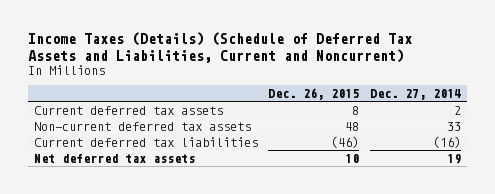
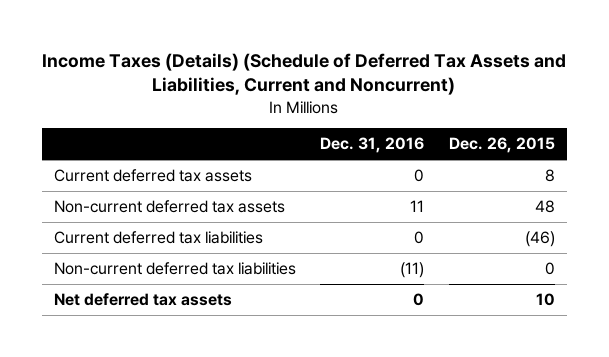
- | Dec. 26, 2015 | Dec. 27, 2014
+ | Dec. 31, 2016 | Dec. 26, 2015
+ Non-current deferred tax liabilities | (11) | 0

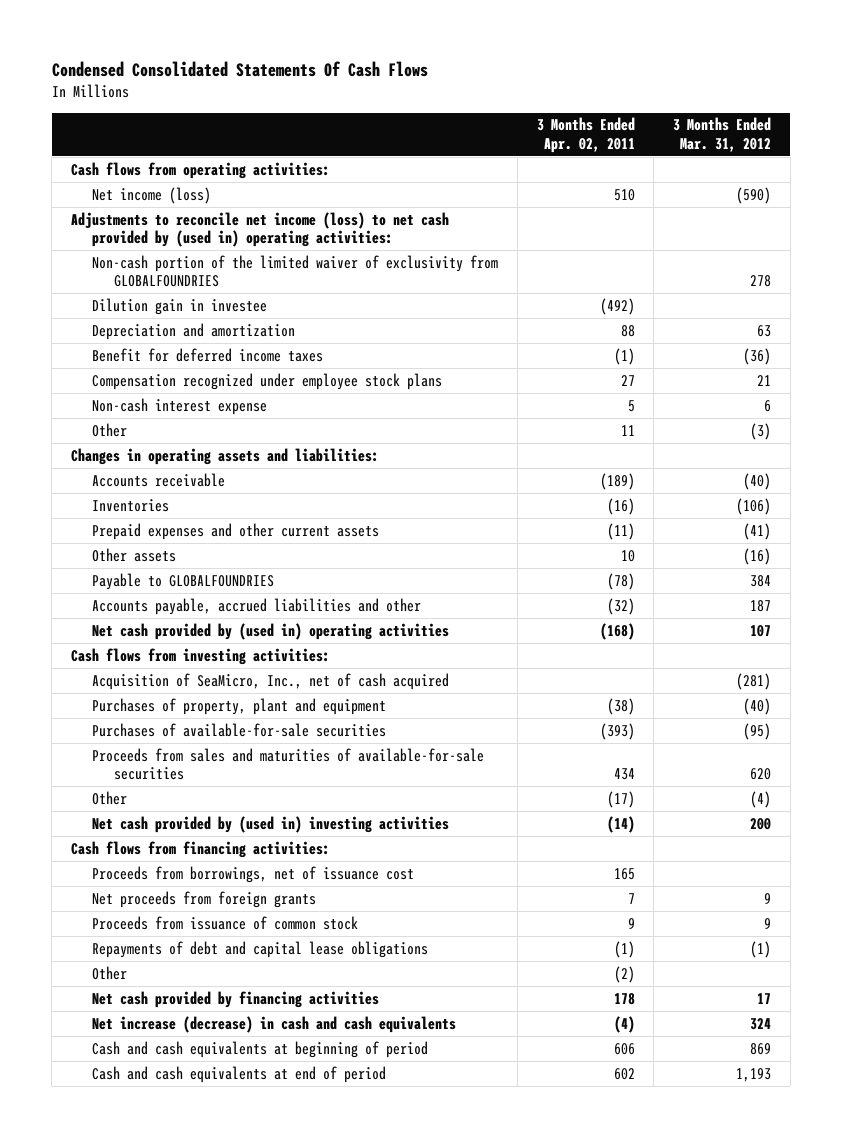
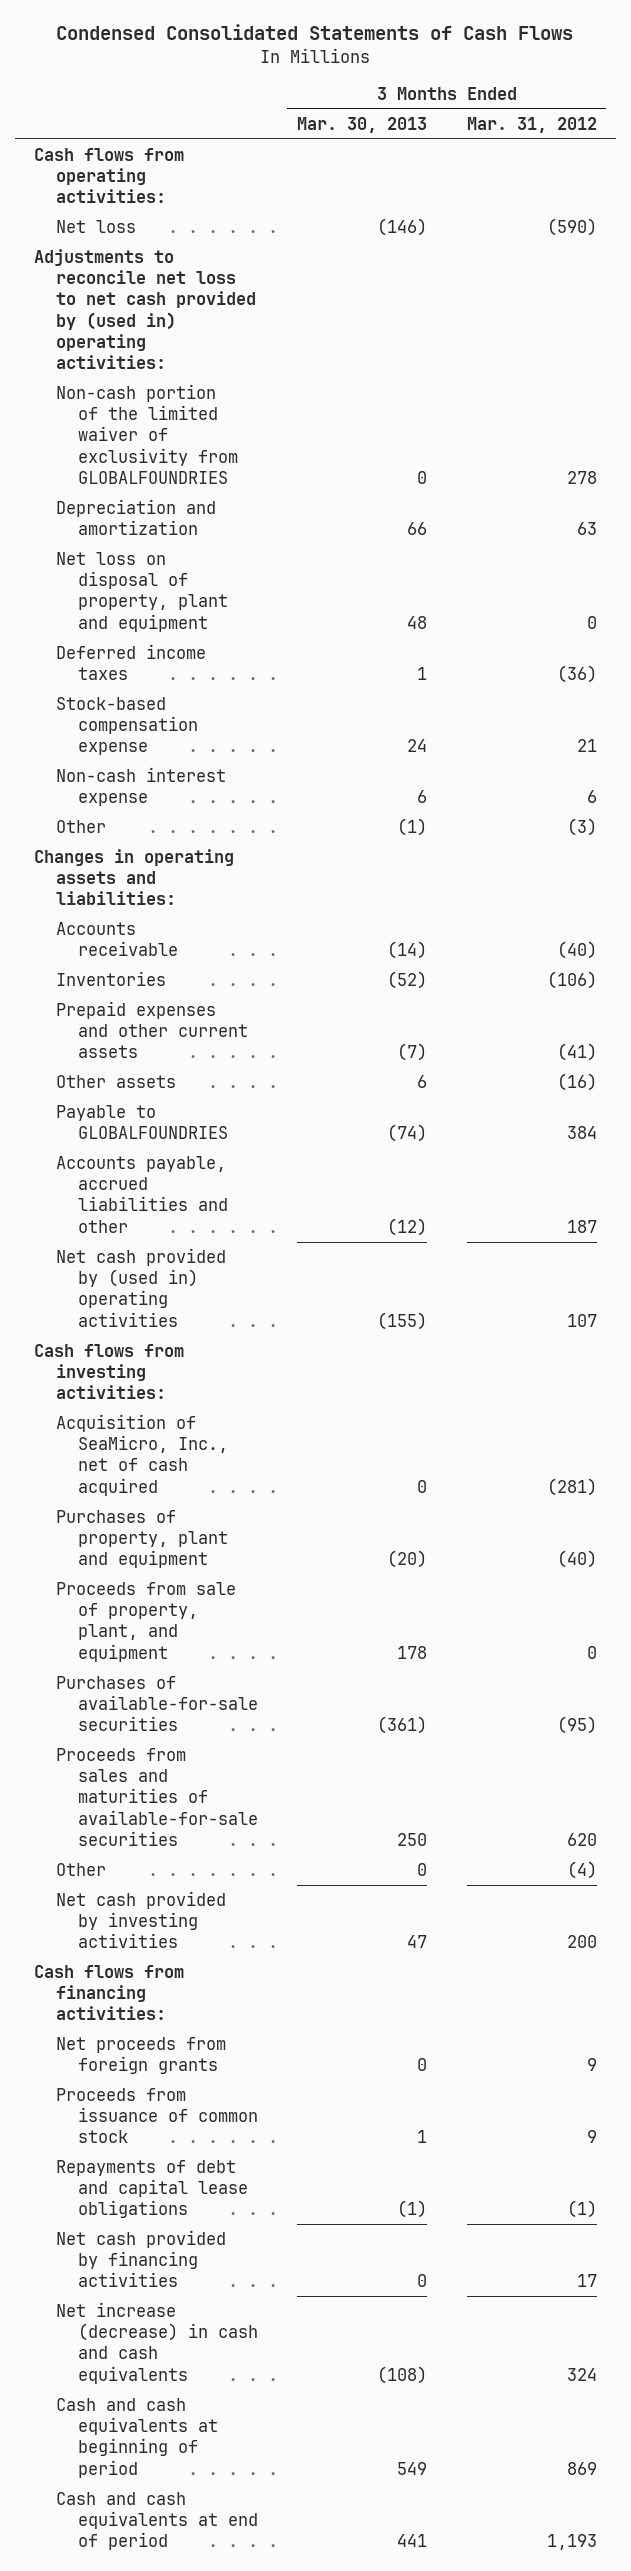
- Condensed Consolidated Statements Of Cash Flows
+ Condensed Consolidated Statements of Cash Flows
- | 3 Months Ended Apr. 02, 2011 | 3 Months Ended Mar. 31, 2012
+ | 3 Months Ended Mar. 30, 2013 | 3 Months Ended Mar. 31, 2012
- Net income (loss) | 510 | (590)
- Adjustments to reconcile net income (loss) to net cash provided by (used in) operating activities:
+ Net loss | (146) | (590)
+ Adjustments to reconcile net loss to net cash provided by (used in) operating activities:
- Dilution gain in investee | (492) |
- Benefit for deferred income taxes | (1) | (36)
- Compensation recognized under employee stock plans | 27 | 21
+ Net loss on disposal of property, plant and equipment | 48 | 0
+ Deferred income taxes | 1 | (36)
+ Stock-based compensation expense | 24 | 21
+ Proceeds from sale of property, plant, and equipment | 178 | 0
- Net cash provided by (used in) investing activities | (14) | 200
+ Net cash provided by investing activities | 47 | 200
- Proceeds from borrowings, net of issuance cost | 165 |
- Other | (2) |

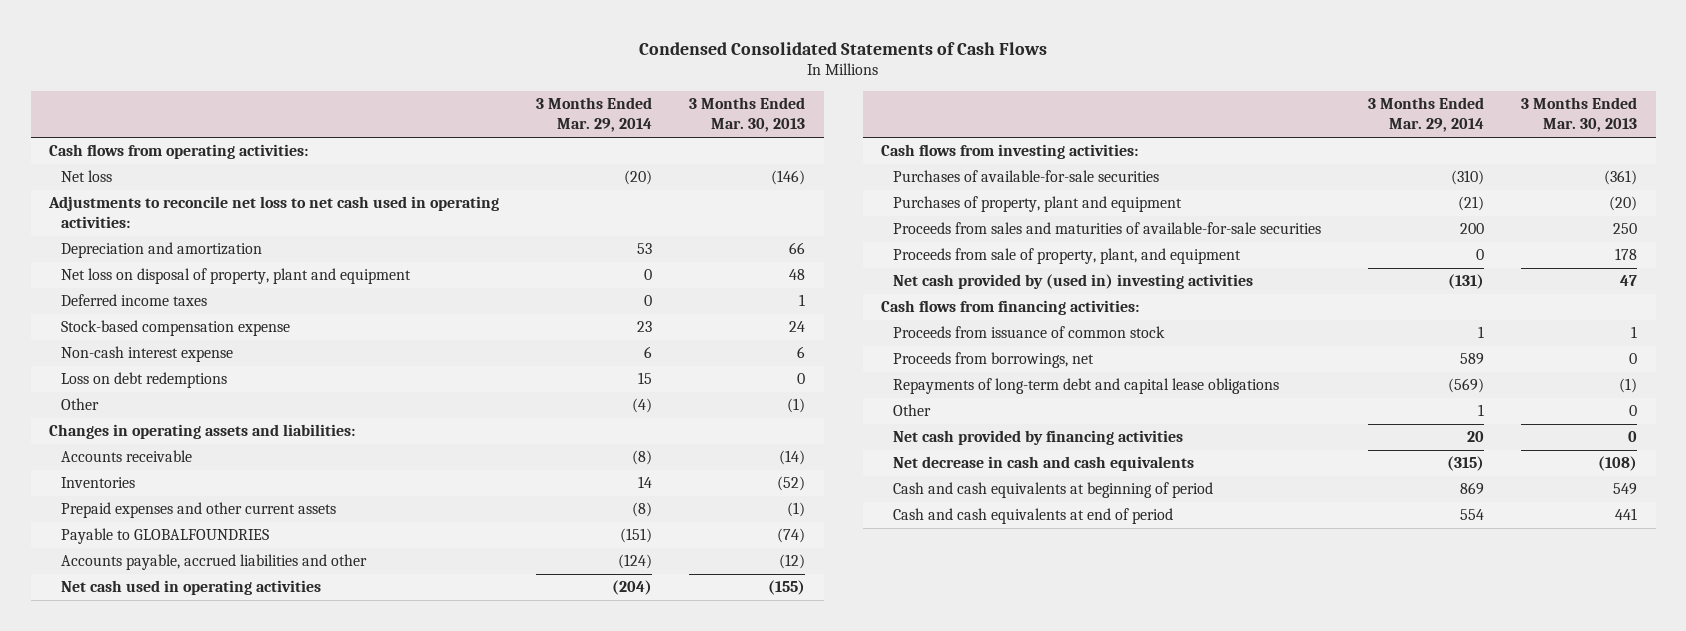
- | 3 Months Ended Mar. 30, 2013 | 3 Months Ended Mar. 31, 2012
+ | 3 Months Ended Mar. 29, 2014 | 3 Months Ended Mar. 30, 2013
- Adjustments to reconcile net loss to net cash provided by (used in) operating activities:
- Non-cash portion of the limited waiver of exclusivity from GLOBALFOUNDRIES | 0 | 278
+ Adjustments to reconcile net loss to net cash used in operating activities:
+ Loss on debt redemptions | 15 | 0
- Prepaid expenses and other current assets | (7) | (41)
- Other assets | 6 | (16)
+ Prepaid expenses and other current assets | (8) | (1)
- Net cash provided by (used in) operating activities | (155) | 107
+ Net cash used in operating activities | (204) | (155)
- Acquisition of SeaMicro, Inc., net of cash acquired | 0 | (281)
moved down: Purchases of property, plant and equipment | (21) | (20)
- Net cash provided by investing activities | 47 | 200
moved down: Proceeds from sale of property, plant, and equipment | 0 | 178
+ Net cash provided by (used in) investing activities | (131) | 47
- Net proceeds from foreign grants | 0 | 9
- Repayments of debt and capital lease obligations | (1) | (1)
+ Proceeds from borrowings, net | 589 | 0
+ Repayments of long-term debt and capital lease obligations | (569) | (1)
moved down: Other | 1 | 0
- Net increase (decrease) in cash and cash equivalents | (108) | 324
+ Net decrease in cash and cash equivalents | (315) | (108)

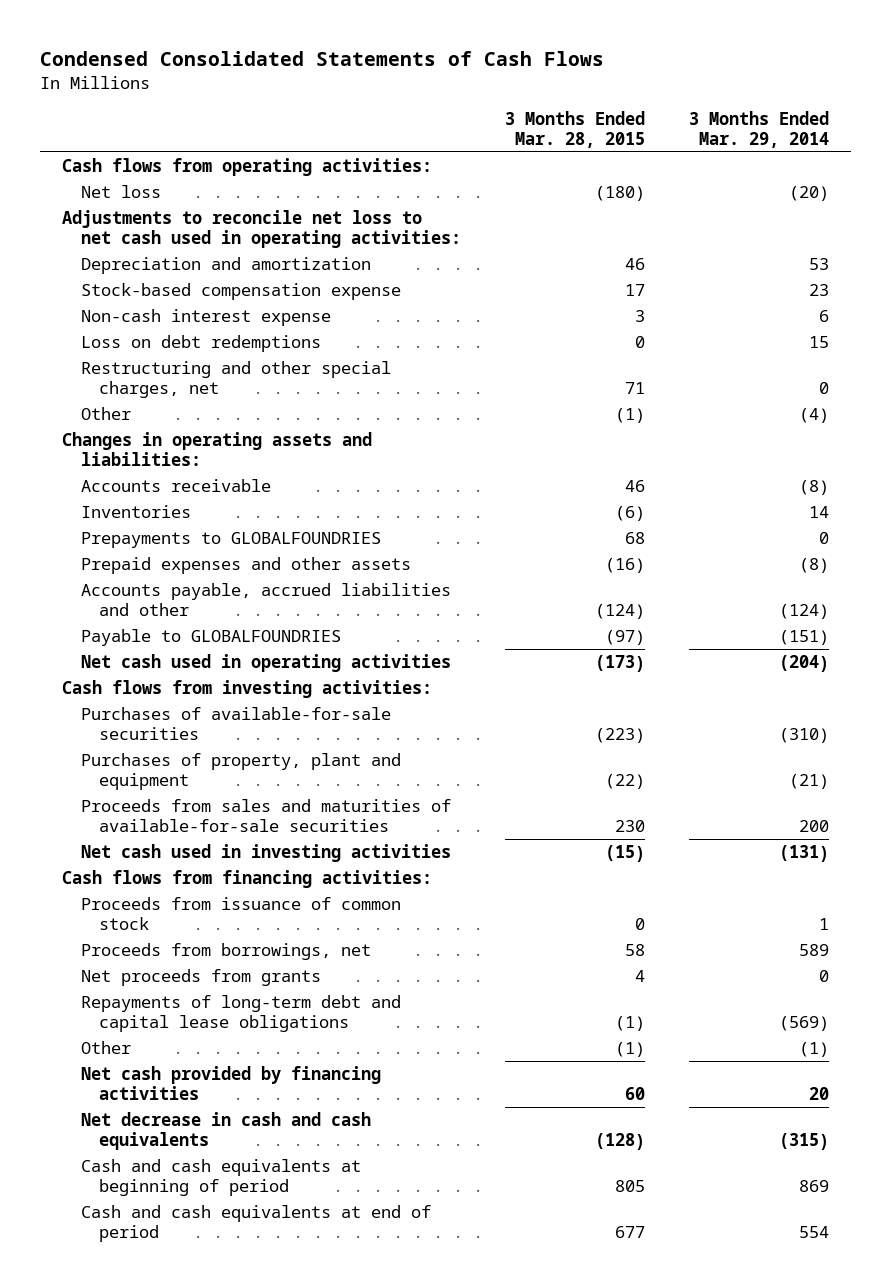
- | 3 Months Ended Mar. 29, 2014 | 3 Months Ended Mar. 30, 2013
+ | 3 Months Ended Mar. 28, 2015 | 3 Months Ended Mar. 29, 2014
- Net loss on disposal of property, plant and equipment | 0 | 48
- Deferred income taxes | 0 | 1
+ Restructuring and other special charges, net | 71 | 0
- Prepaid expenses and other current assets | (8) | (1)
+ Prepayments to GLOBALFOUNDRIES | 68 | 0
+ Prepaid expenses and other assets | (16) | (8)
moved down: Payable to GLOBALFOUNDRIES | (97) | (151)
- Proceeds from sale of property, plant, and equipment | 0 | 178
- Net cash provided by (used in) investing activities | (131) | 47
+ Net cash used in investing activities | (15) | (131)
+ Net proceeds from grants | 4 | 0
- Other | 1 | 0
+ Other | (1) | (1)

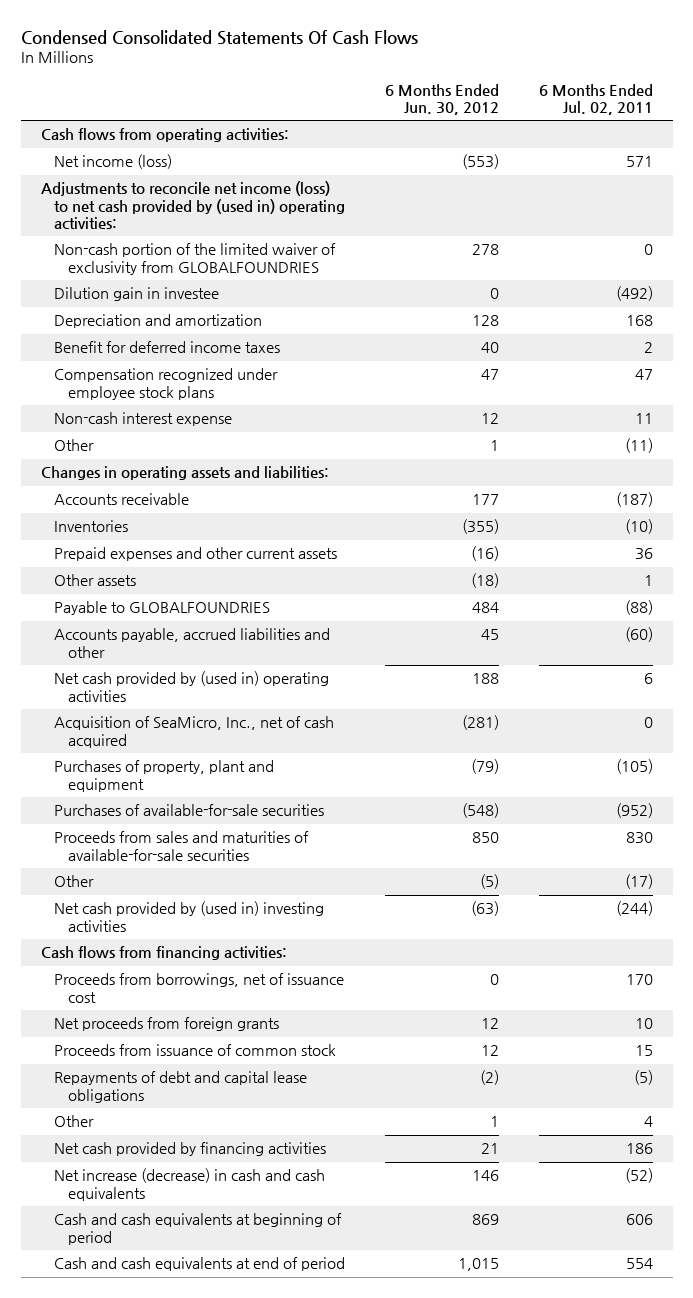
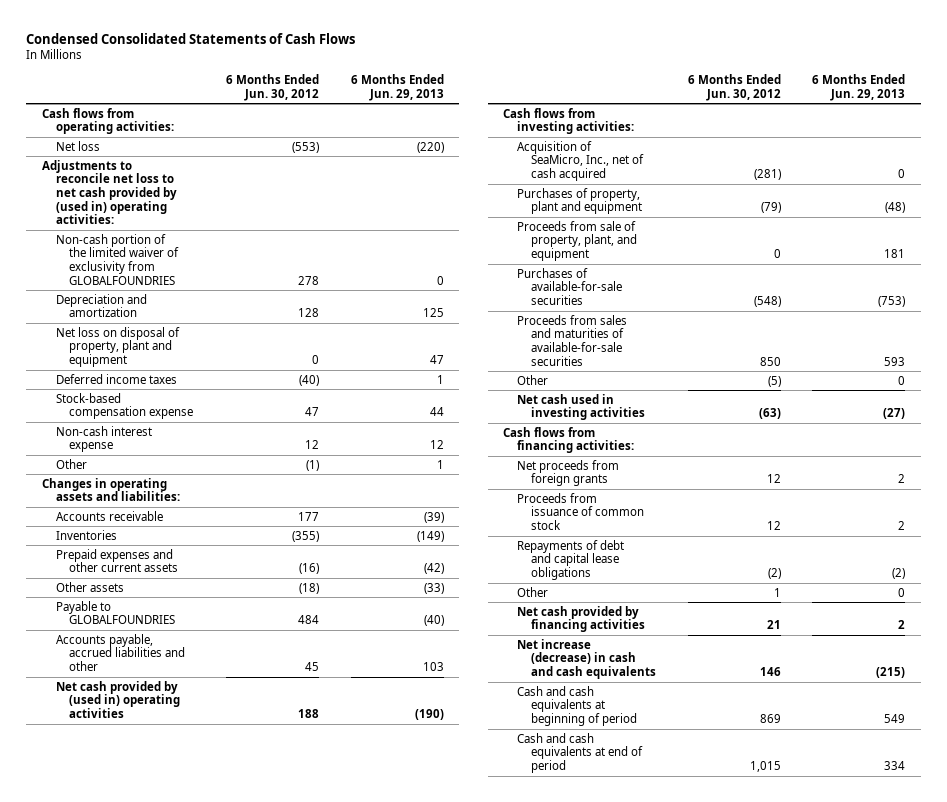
- Condensed Consolidated Statements Of Cash Flows
+ Condensed Consolidated Statements of Cash Flows
- | 6 Months Ended Jun. 30, 2012 | 6 Months Ended Jul. 02, 2011
+ | 6 Months Ended Jun. 30, 2012 | 6 Months Ended Jun. 29, 2013
- Net income (loss) | (553) | 571
- Adjustments to reconcile net income (loss) to net cash provided by (used in) operating activities:
+ Net loss | (553) | (220)
+ Adjustments to reconcile net loss to net cash provided by (used in) operating activities:
- Dilution gain in investee | 0 | (492)
- Benefit for deferred income taxes | 40 | 2
- Compensation recognized under employee stock plans | 47 | 47
+ Net loss on disposal of property, plant and equipment | 0 | 47
+ Deferred income taxes | (40) | 1
+ Stock-based compensation expense | 47 | 44
- Other | 1 | (11)
+ Other | (1) | 1
+ Cash flows from investing activities:
+ Proceeds from sale of property, plant, and equipment | 0 | 181
- Net cash provided by (used in) investing activities | (63) | (244)
+ Net cash used in investing activities | (63) | (27)
- Proceeds from borrowings, net of issuance cost | 0 | 170

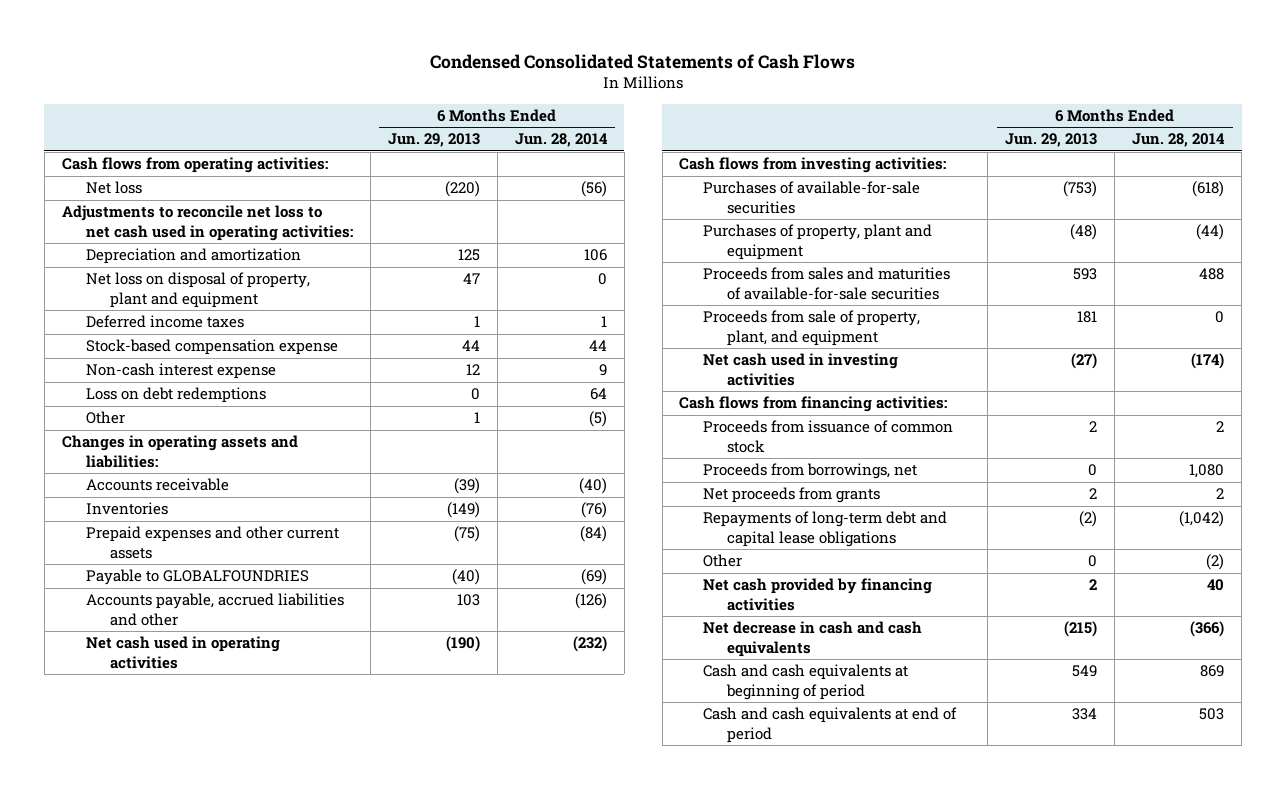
- | 6 Months Ended Jun. 30, 2012 | 6 Months Ended Jun. 29, 2013
+ | 6 Months Ended Jun. 29, 2013 | 6 Months Ended Jun. 28, 2014
- Adjustments to reconcile net loss to net cash provided by (used in) operating activities:
- Non-cash portion of the limited waiver of exclusivity from GLOBALFOUNDRIES | 278 | 0
+ Adjustments to reconcile net loss to net cash used in operating activities:
+ Loss on debt redemptions | 0 | 64
- Prepaid expenses and other current assets | (16) | (42)
- Other assets | (18) | (33)
+ Prepaid expenses and other current assets | (75) | (84)
- Net cash provided by (used in) operating activities | 188 | (190)
+ Net cash used in operating activities | (190) | (232)
- Acquisition of SeaMicro, Inc., net of cash acquired | (281) | 0
moved down: Purchases of property, plant and equipment | (48) | (44)
- Other | (5) | 0
moved down: Proceeds from sale of property, plant, and equipment | 181 | 0
- Net proceeds from foreign grants | 12 | 2
- Repayments of debt and capital lease obligations | (2) | (2)
+ Proceeds from borrowings, net | 0 | 1,080
+ Net proceeds from grants | 2 | 2
+ Repayments of long-term debt and capital lease obligations | (2) | (1,042)
- Net increase (decrease) in cash and cash equivalents | 146 | (215)
+ Net decrease in cash and cash equivalents | (215) | (366)

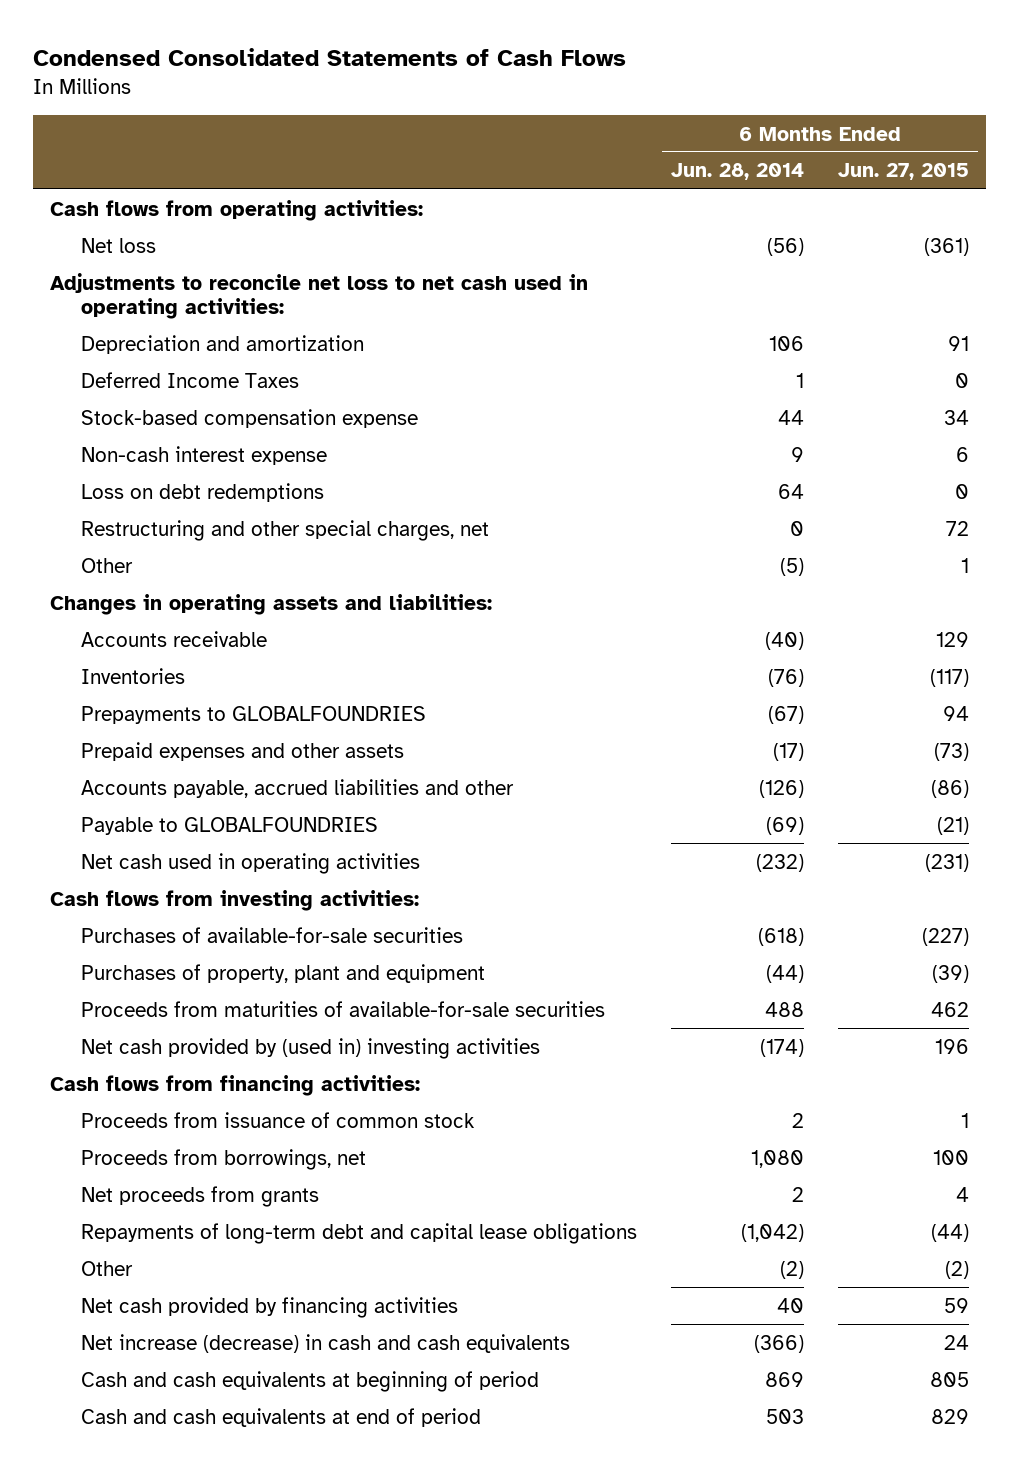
- | 6 Months Ended Jun. 29, 2013 | 6 Months Ended Jun. 28, 2014
+ | 6 Months Ended Jun. 28, 2014 | 6 Months Ended Jun. 27, 2015
- Net loss on disposal of property, plant and equipment | 47 | 0
- Deferred income taxes | 1 | 1
+ Deferred Income Taxes | 1 | 0
+ Restructuring and other special charges, net | 0 | 72
- Prepaid expenses and other current assets | (75) | (84)
+ Prepayments to GLOBALFOUNDRIES | (67) | 94
+ Prepaid expenses and other assets | (17) | (73)
moved down: Payable to GLOBALFOUNDRIES | (69) | (21)
- Proceeds from sales and maturities of available-for-sale securities | 593 | 488
- Proceeds from sale of property, plant, and equipment | 181 | 0
- Net cash used in investing activities | (27) | (174)
+ Proceeds from maturities of available-for-sale securities | 488 | 462
+ Net cash provided by (used in) investing activities | (174) | 196
- Net decrease in cash and cash equivalents | (215) | (366)
+ Net increase (decrease) in cash and cash equivalents | (366) | 24

